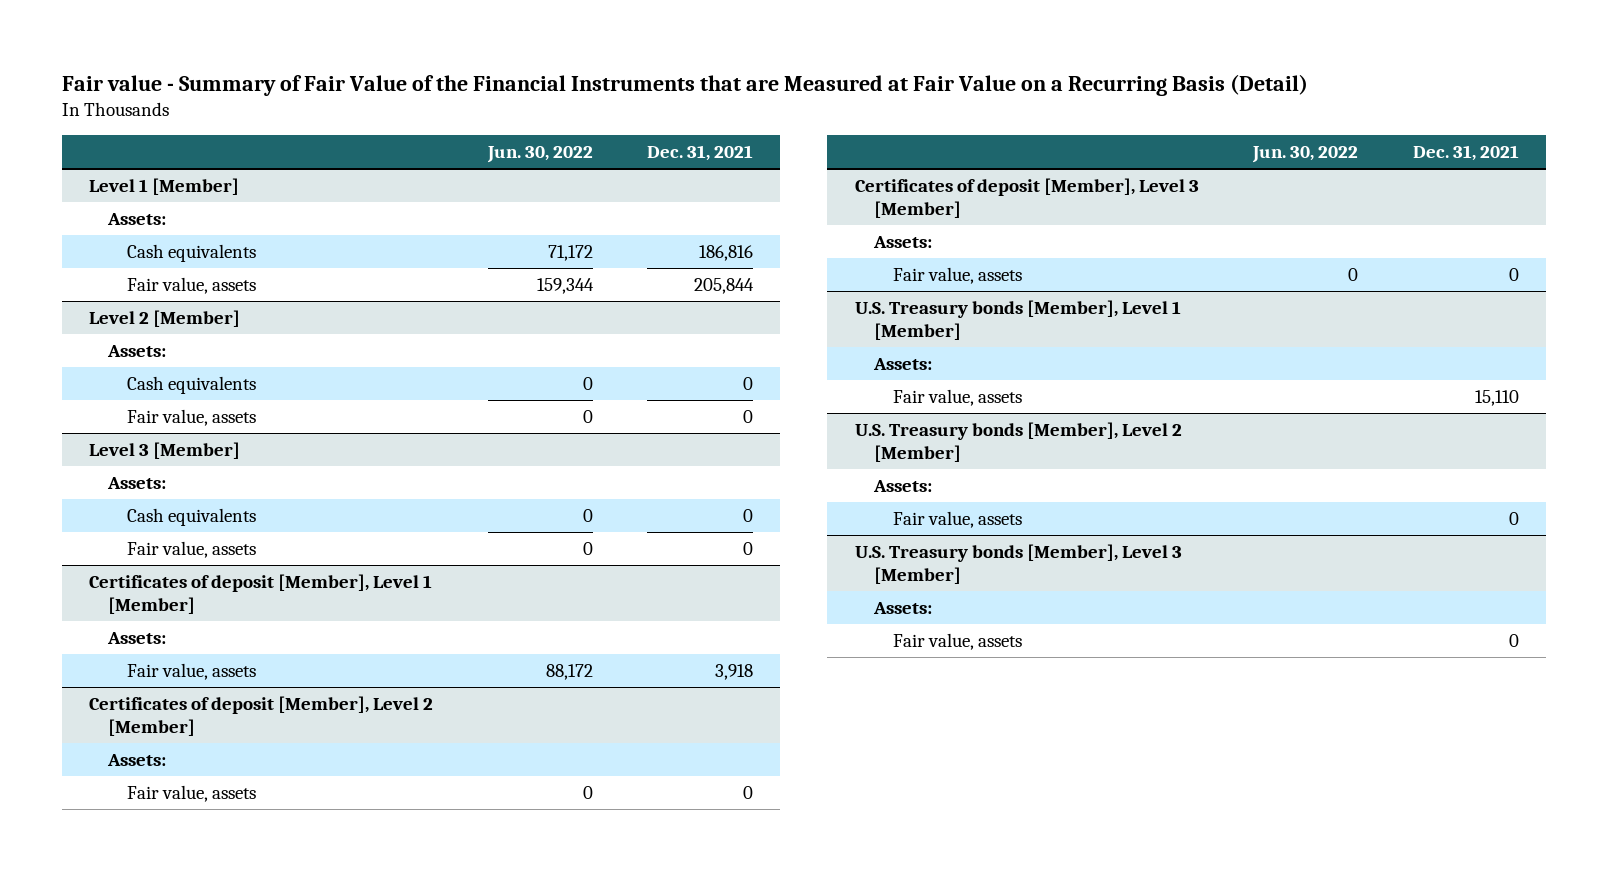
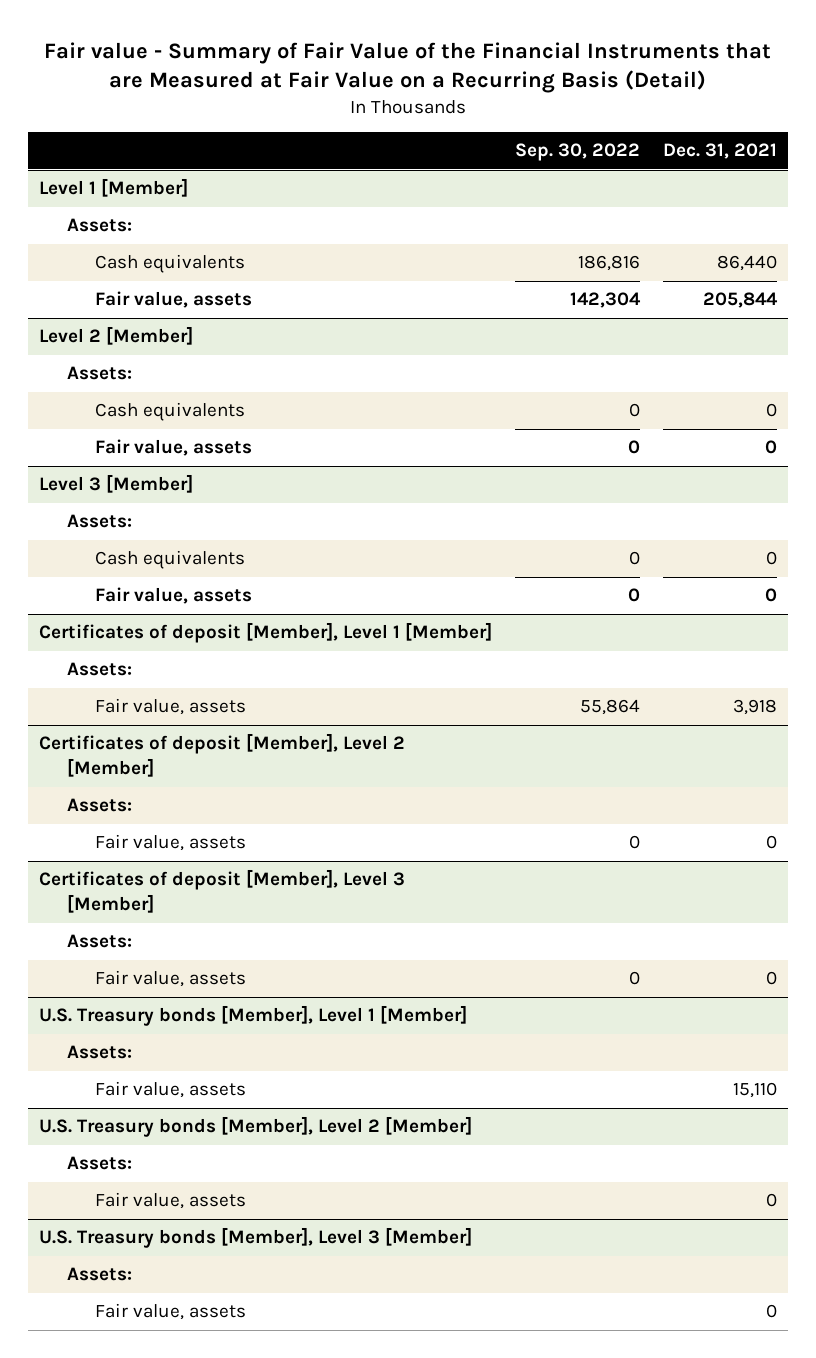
- | Jun. 30, 2022 | Dec. 31, 2021
+ | Sep. 30, 2022 | Dec. 31, 2021
@ Level 1 [Member]
- Cash equivalents | 71,172 | 186,816
+ Cash equivalents | 186,816 | 86,440

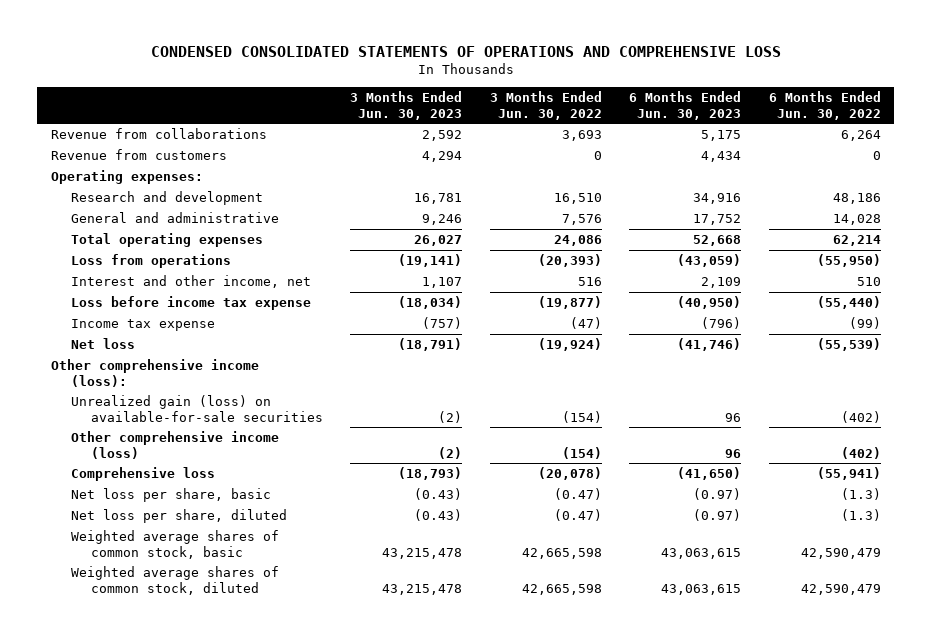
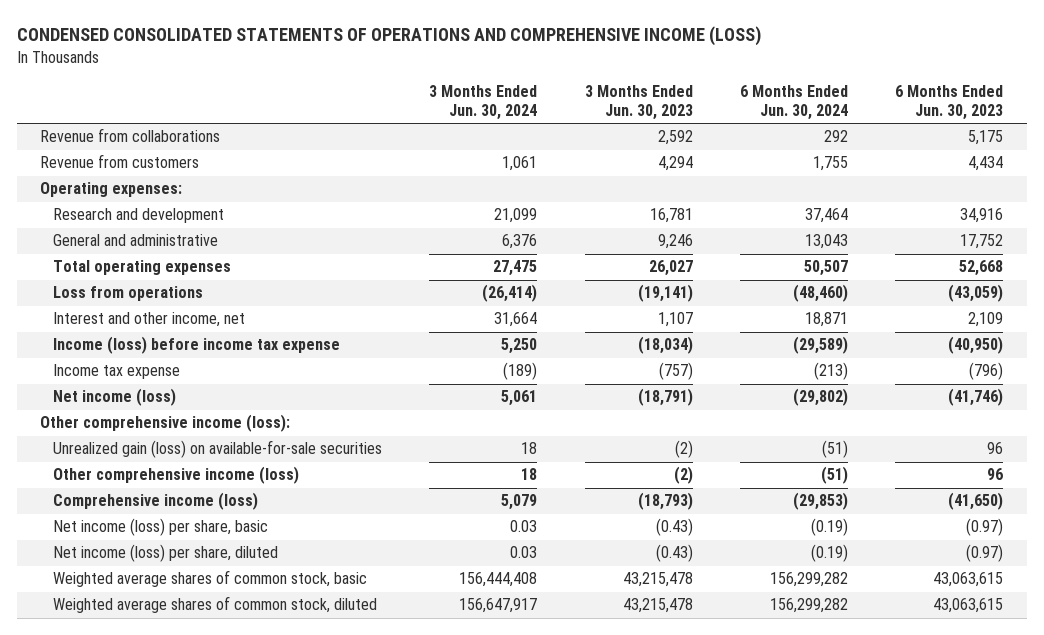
- CONDENSED CONSOLIDATED STATEMENTS OF OPERATIONS AND COMPREHENSIVE LOSS
+ CONDENSED CONSOLIDATED STATEMENTS OF OPERATIONS AND COMPREHENSIVE INCOME (LOSS)
- | 3 Months Ended Jun. 30, 2023 | 3 Months Ended Jun. 30, 2022 | 6 Months Ended Jun. 30, 2023 | 6 Months Ended Jun. 30, 2022
+ | 3 Months Ended Jun. 30, 2024 | 3 Months Ended Jun. 30, 2023 | 6 Months Ended Jun. 30, 2024 | 6 Months Ended Jun. 30, 2023
- Loss before income tax expense | (18,034) | (19,877) | (40,950) | (55,440)
+ Income (loss) before income tax expense | 5,250 | (18,034) | (29,589) | (40,950)
- Net loss | (18,791) | (19,924) | (41,746) | (55,539)
+ Net income (loss) | 5,061 | (18,791) | (29,802) | (41,746)
- Comprehensive loss | (18,793) | (20,078) | (41,650) | (55,941)
- Net loss per share, basic | (0.43) | (0.47) | (0.97) | (1.3)
- Net loss per share, diluted | (0.43) | (0.47) | (0.97) | (1.3)
+ Comprehensive income (loss) | 5,079 | (18,793) | (29,853) | (41,650)
+ Net income (loss) per share, basic | 0.03 | (0.43) | (0.19) | (0.97)
+ Net income (loss) per share, diluted | 0.03 | (0.43) | (0.19) | (0.97)

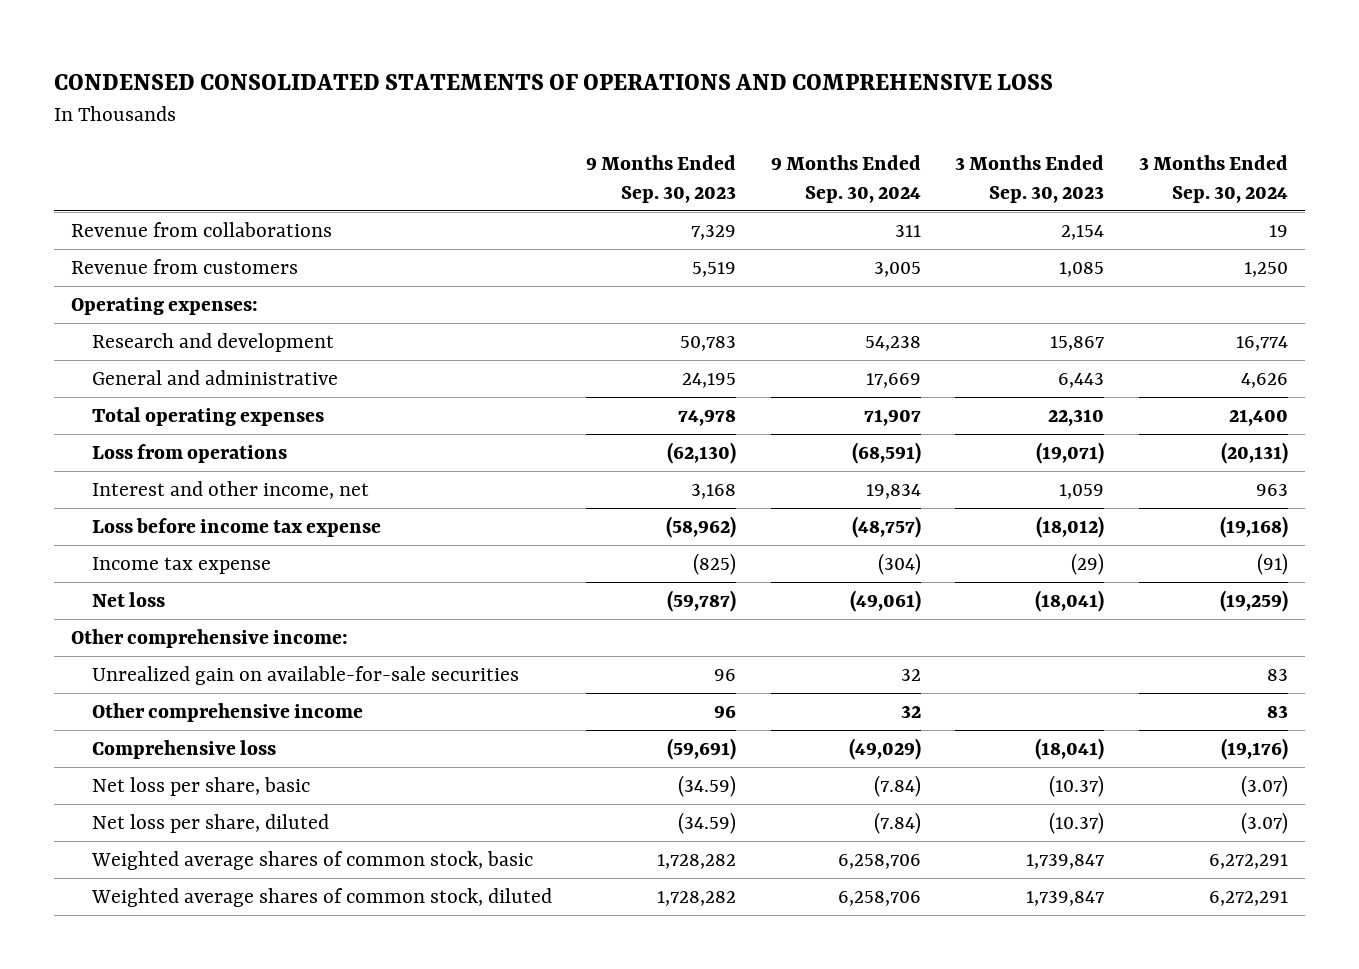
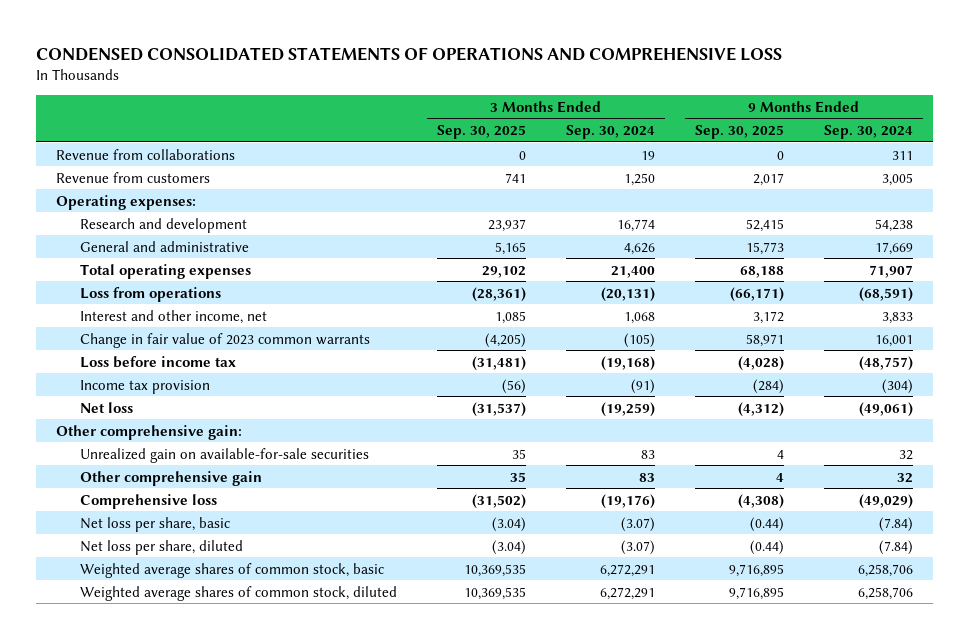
- | 9 Months Ended Sep. 30, 2023 | 9 Months Ended Sep. 30, 2024 | 3 Months Ended Sep. 30, 2023 | 3 Months Ended Sep. 30, 2024
+ | 3 Months Ended Sep. 30, 2025 | 3 Months Ended Sep. 30, 2024 | 9 Months Ended Sep. 30, 2025 | 9 Months Ended Sep. 30, 2024
- Interest and other income, net | 3,168 | 19,834 | 1,059 | 963
- Loss before income tax expense | (58,962) | (48,757) | (18,012) | (19,168)
- Income tax expense | (825) | (304) | (29) | (91)
+ Interest and other income, net | 1,085 | 1,068 | 3,172 | 3,833
+ Change in fair value of 2023 common warrants | (4,205) | (105) | 58,971 | 16,001
+ Loss before income tax | (31,481) | (19,168) | (4,028) | (48,757)
+ Income tax provision | (56) | (91) | (284) | (304)
- Other comprehensive income:
+ Other comprehensive gain:
- Other comprehensive income | 96 | 32 | | 83
+ Other comprehensive gain | 35 | 83 | 4 | 32

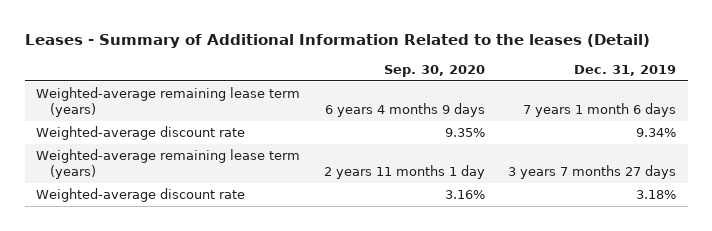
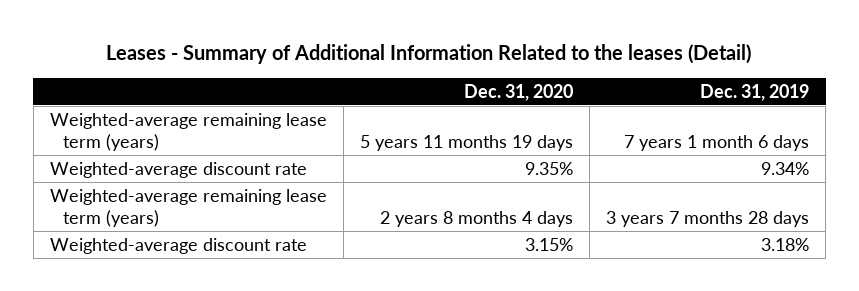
- | Sep. 30, 2020 | Dec. 31, 2019
+ | Dec. 31, 2020 | Dec. 31, 2019
- Weighted-average remaining lease term (years) | 2 years 11 months 1 day | 3 years 7 months 27 days
+ Weighted-average remaining lease term (years) | 2 years 8 months 4 days | 3 years 7 months 28 days

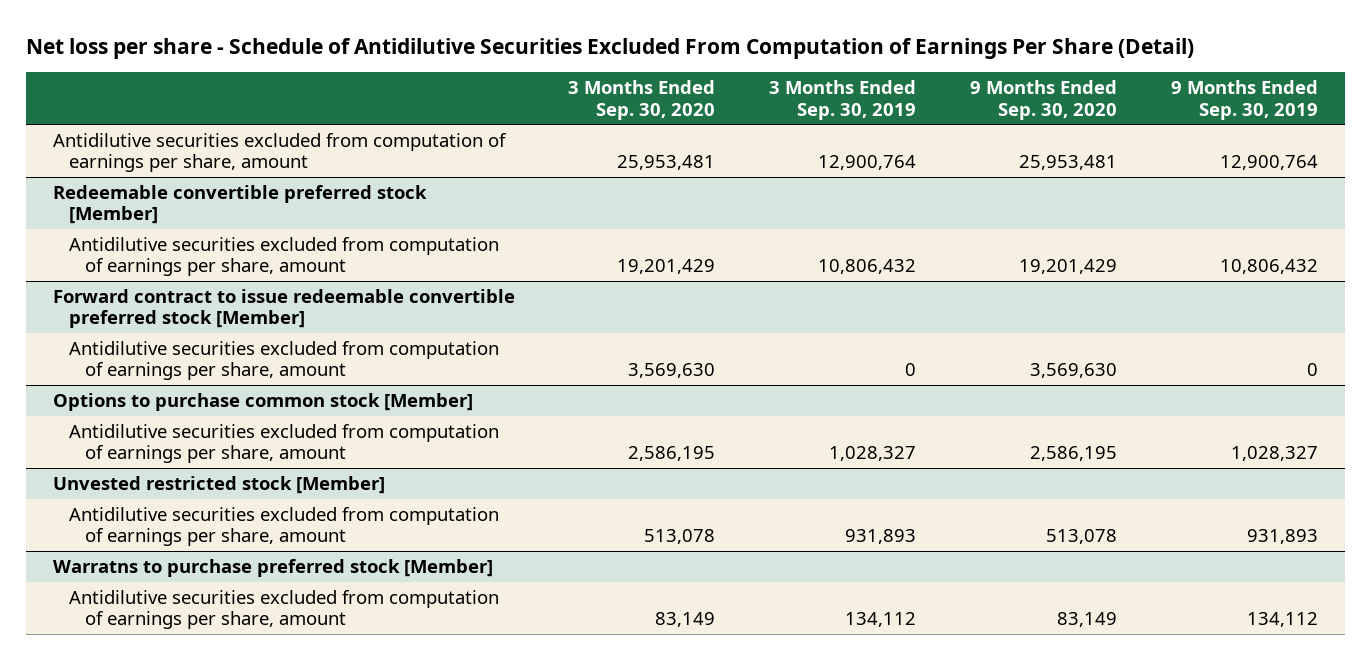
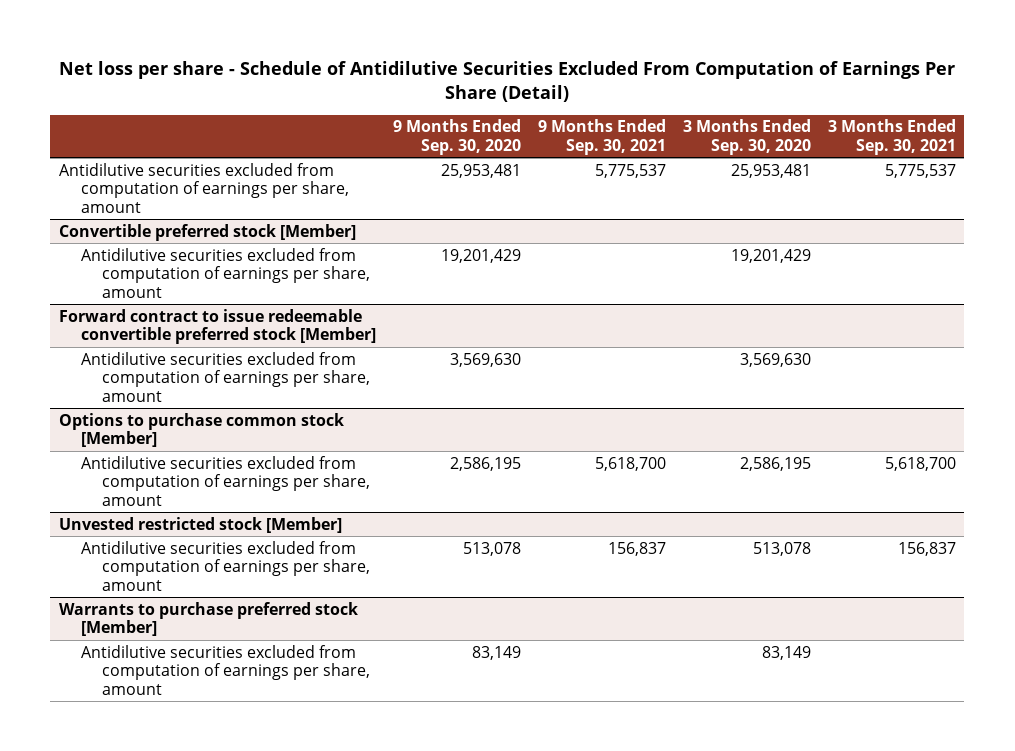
- | 3 Months Ended Sep. 30, 2020 | 3 Months Ended Sep. 30, 2019 | 9 Months Ended Sep. 30, 2020 | 9 Months Ended Sep. 30, 2019
+ | 9 Months Ended Sep. 30, 2020 | 9 Months Ended Sep. 30, 2021 | 3 Months Ended Sep. 30, 2020 | 3 Months Ended Sep. 30, 2021
- Redeemable convertible preferred stock [Member]
+ Convertible preferred stock [Member]
- Warratns to purchase preferred stock [Member]
+ Warrants to purchase preferred stock [Member]

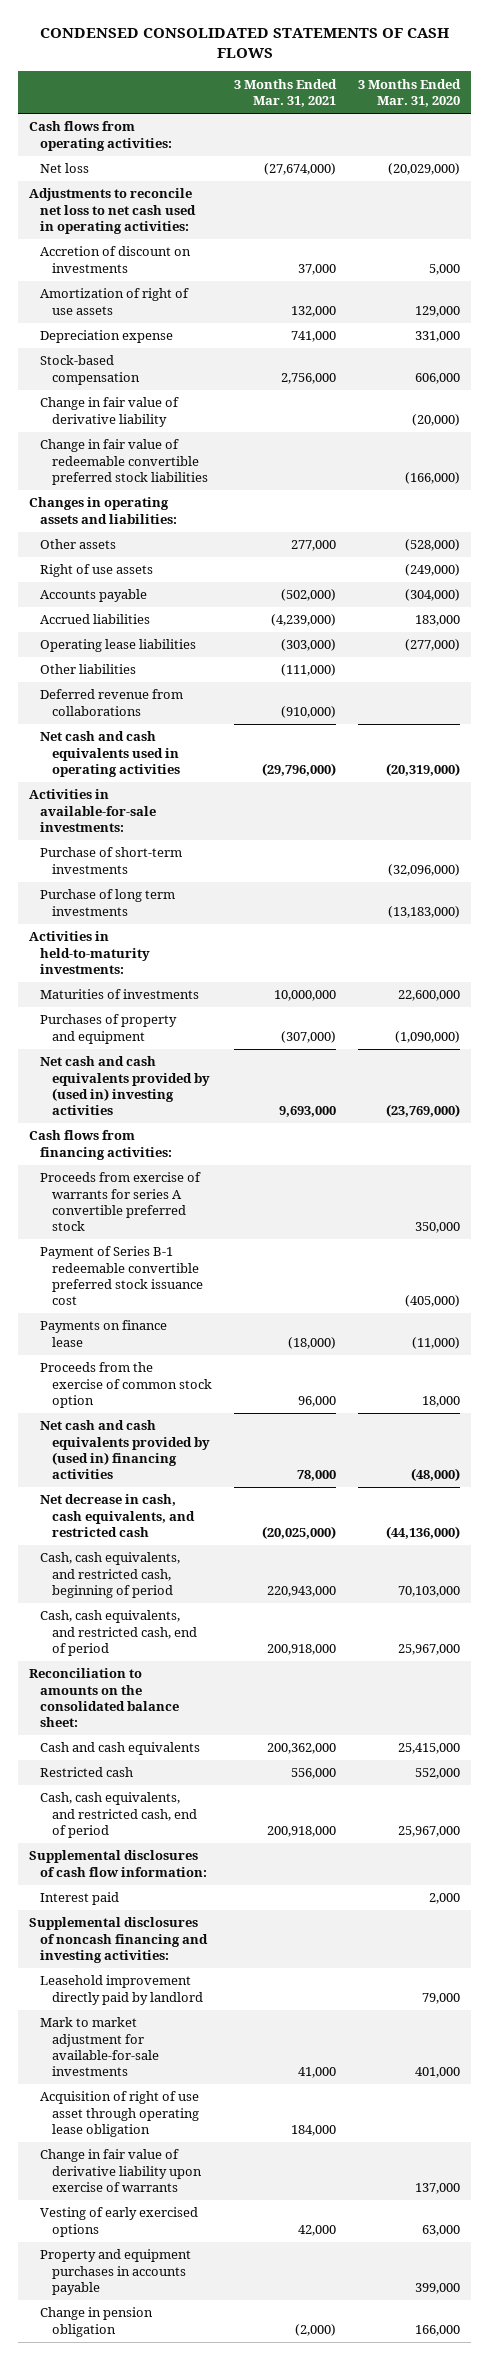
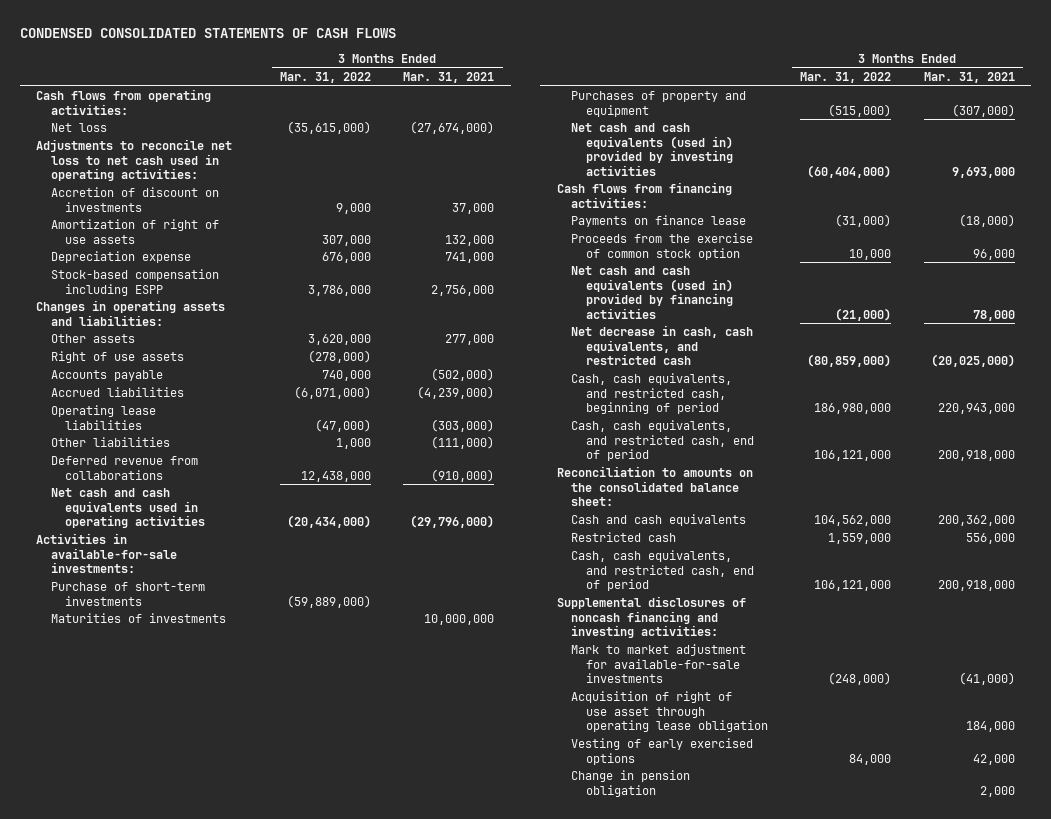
- | 3 Months Ended Mar. 31, 2021 | 3 Months Ended Mar. 31, 2020
+ | 3 Months Ended Mar. 31, 2022 | 3 Months Ended Mar. 31, 2021
- Stock-based compensation | 2,756,000 | 606,000
- Change in fair value of derivative liability | | (20,000)
- Change in fair value of redeemable convertible preferred stock liabilities | | (166,000)
+ Stock-based compensation including ESPP | 3,786,000 | 2,756,000
- Purchase of long term investments | | (13,183,000)
- Activities in held-to-maturity investments:
- Net cash and cash equivalents provided by (used in) investing activities | 9,693,000 | (23,769,000)
+ Net cash and cash equivalents (used in) provided by investing activities | (60,404,000) | 9,693,000
- Proceeds from exercise of warrants for series A convertible preferred stock | | 350,000
- Payment of Series B-1 redeemable convertible preferred stock issuance cost | | (405,000)
- Net cash and cash equivalents provided by (used in) financing activities | 78,000 | (48,000)
+ Net cash and cash equivalents (used in) provided by financing activities | (21,000) | 78,000
- Supplemental disclosures of cash flow information:
- Interest paid | | 2,000
- Leasehold improvement directly paid by landlord | | 79,000
- Mark to market adjustment for available-for-sale investments | 41,000 | 401,000
+ Mark to market adjustment for available-for-sale investments | (248,000) | (41,000)
- Change in fair value of derivative liability upon exercise of warrants | | 137,000
- Property and equipment purchases in accounts payable | | 399,000
- Change in pension obligation | (2,000) | 166,000
+ Change in pension obligation | | 2,000

